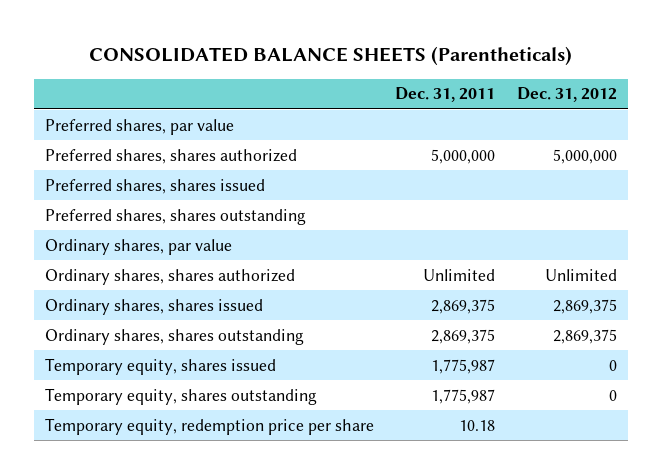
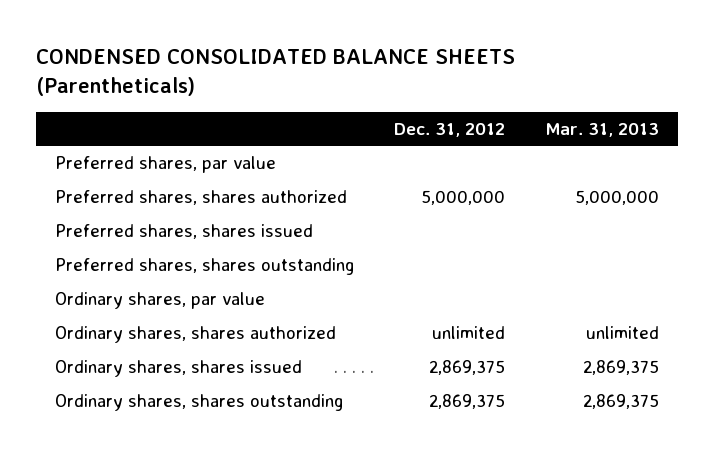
- CONSOLIDATED BALANCE SHEETS (Parentheticals)
+ CONDENSED CONSOLIDATED BALANCE SHEETS (Parentheticals)
- | Dec. 31, 2011 | Dec. 31, 2012
+ | Dec. 31, 2012 | Mar. 31, 2013
- Ordinary shares, shares authorized | Unlimited | Unlimited
+ Ordinary shares, shares authorized | unlimited | unlimited
- Temporary equity, shares issued | 1,775,987 | 0
- Temporary equity, shares outstanding | 1,775,987 | 0
- Temporary equity, redemption price per share | 10.18 |

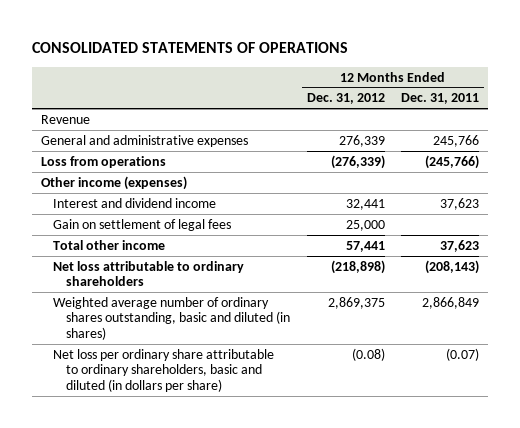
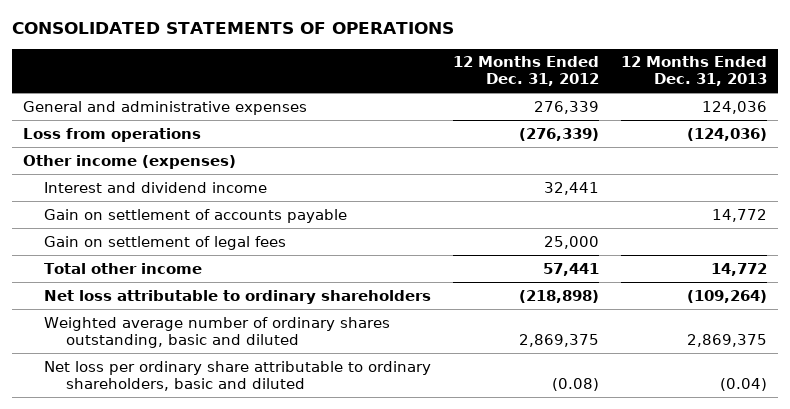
- | 12 Months Ended Dec. 31, 2012 | 12 Months Ended Dec. 31, 2011
+ | 12 Months Ended Dec. 31, 2012 | 12 Months Ended Dec. 31, 2013
- Revenue
+ Gain on settlement of accounts payable | | 14,772
- Weighted average number of ordinary shares outstanding, basic and diluted (in shares) | 2,869,375 | 2,866,849
- Net loss per ordinary share attributable to ordinary shareholders, basic and diluted (in dollars per share) | (0.08) | (0.07)
+ Weighted average number of ordinary shares outstanding, basic and diluted | 2,869,375 | 2,869,375
+ Net loss per ordinary share attributable to ordinary shareholders, basic and diluted | (0.08) | (0.04)

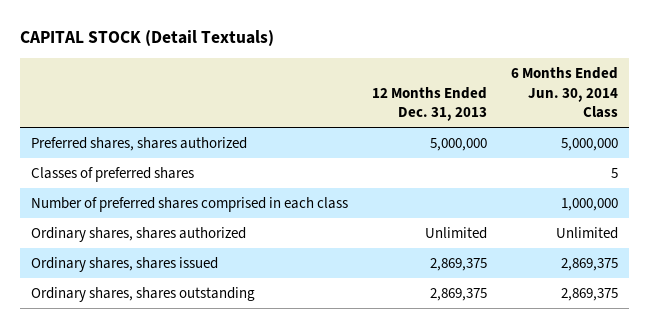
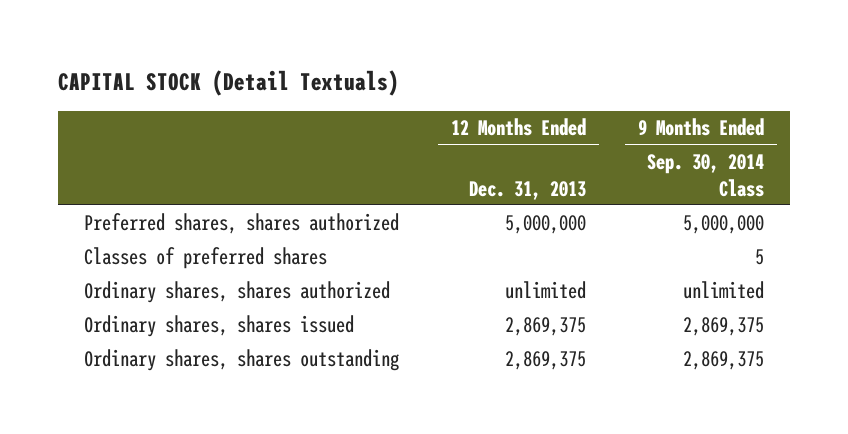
- | 12 Months Ended Dec. 31, 2013 | 6 Months Ended Jun. 30, 2014 Class
+ | 12 Months Ended Dec. 31, 2013 | 9 Months Ended Sep. 30, 2014 Class
- Number of preferred shares comprised in each class | | 1,000,000
- Ordinary shares, shares authorized | Unlimited | Unlimited
+ Ordinary shares, shares authorized | unlimited | unlimited

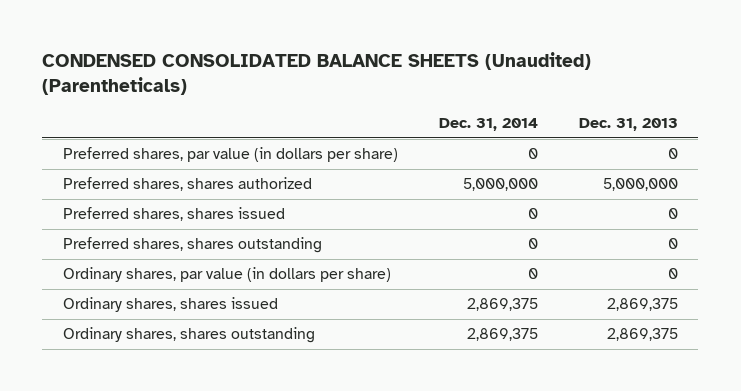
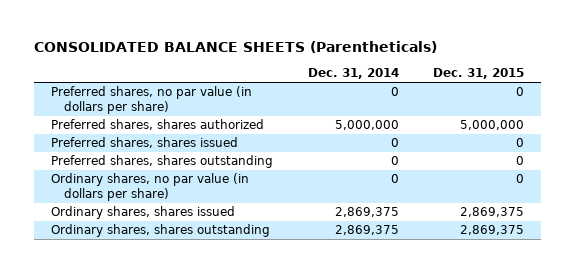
- CONDENSED CONSOLIDATED BALANCE SHEETS (Unaudited) (Parentheticals)
+ CONSOLIDATED BALANCE SHEETS (Parentheticals)
- | Dec. 31, 2014 | Dec. 31, 2013
+ | Dec. 31, 2014 | Dec. 31, 2015
- Preferred shares, par value (in dollars per share) | 0 | 0
+ Preferred shares, no par value (in dollars per share) | 0 | 0
- Ordinary shares, par value (in dollars per share) | 0 | 0
+ Ordinary shares, no par value (in dollars per share) | 0 | 0

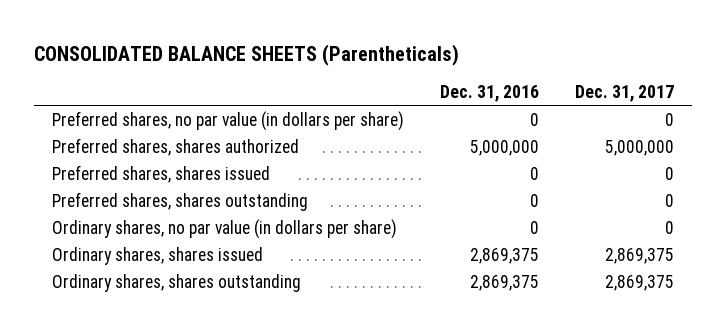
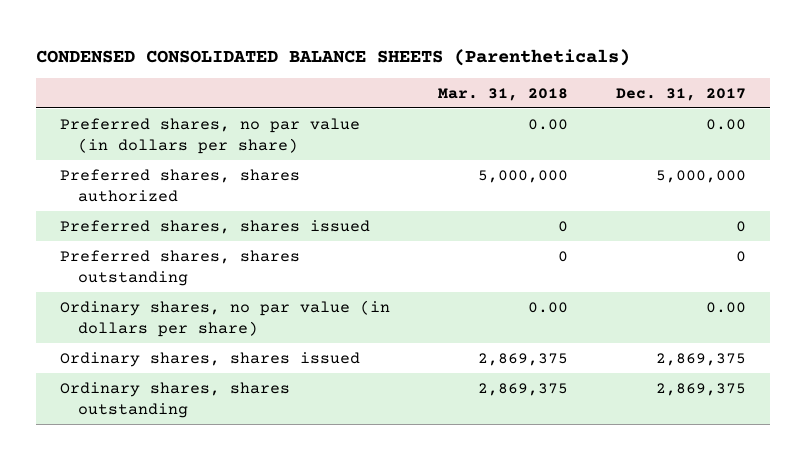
- CONSOLIDATED BALANCE SHEETS (Parentheticals)
+ CONDENSED CONSOLIDATED BALANCE SHEETS (Parentheticals)
- | Dec. 31, 2016 | Dec. 31, 2017
+ | Mar. 31, 2018 | Dec. 31, 2017
- Preferred shares, no par value (in dollars per share) | 0 | 0
+ Preferred shares, no par value (in dollars per share) | 0.00 | 0.00
- Ordinary shares, no par value (in dollars per share) | 0 | 0
+ Ordinary shares, no par value (in dollars per share) | 0.00 | 0.00

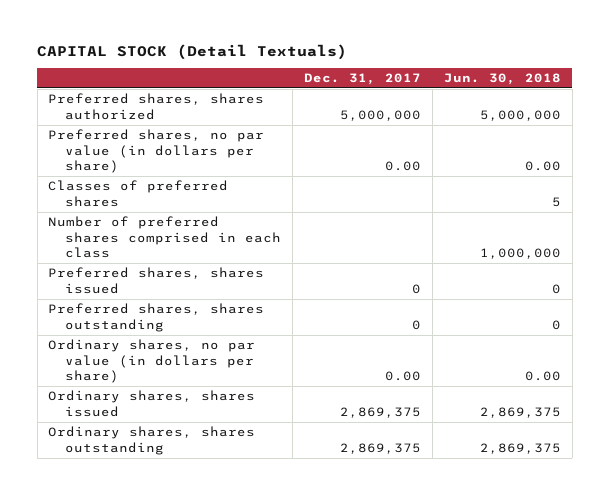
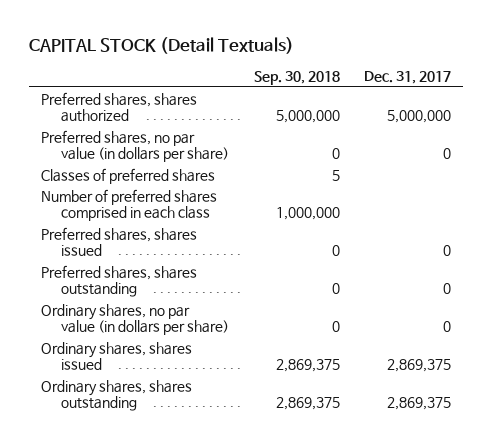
- | Dec. 31, 2017 | Jun. 30, 2018
+ | Sep. 30, 2018 | Dec. 31, 2017
- Preferred shares, no par value (in dollars per share) | 0.00 | 0.00
+ Preferred shares, no par value (in dollars per share) | 0 | 0
- Ordinary shares, no par value (in dollars per share) | 0.00 | 0.00
+ Ordinary shares, no par value (in dollars per share) | 0 | 0

